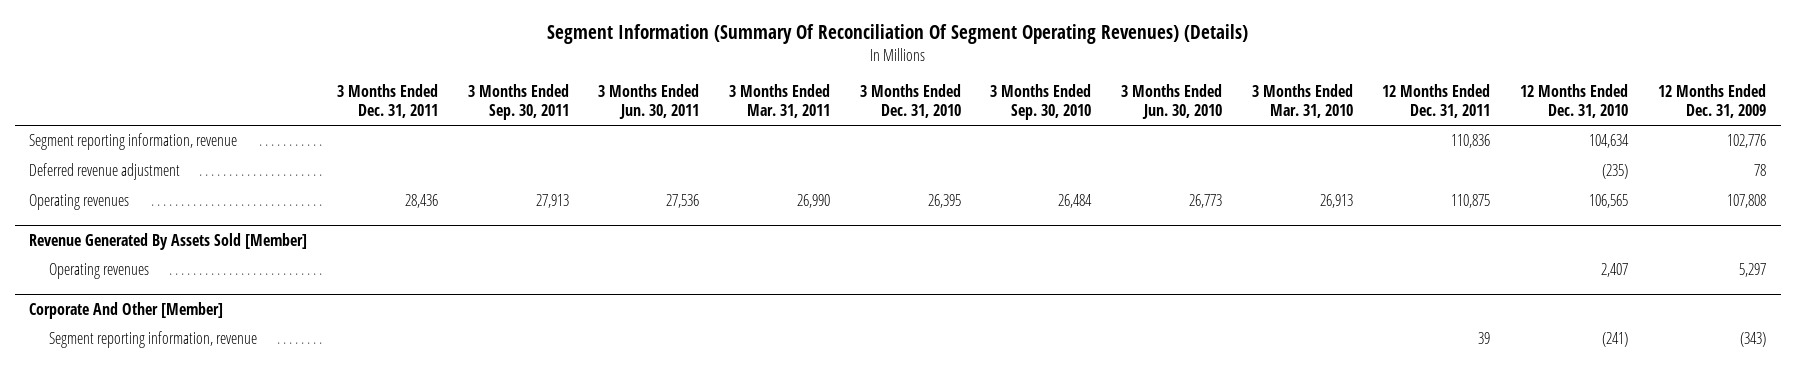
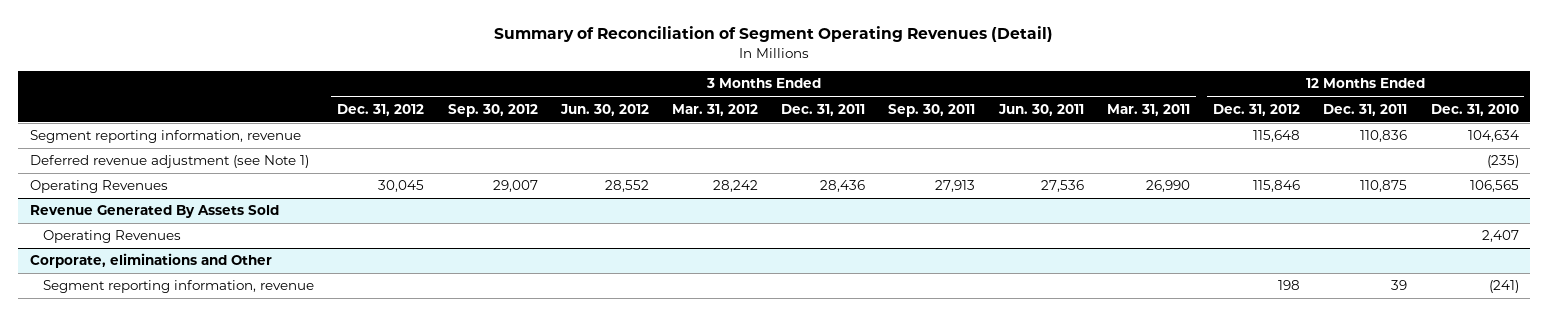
- Segment Information (Summary Of Reconciliation Of Segment Operating Revenues) (Details)
+ Summary of Reconciliation of Segment Operating Revenues (Detail)
- | 3 Months Ended Dec. 31, 2011 | 3 Months Ended Sep. 30, 2011 | 3 Months Ended Jun. 30, 2011 | 3 Months Ended Mar. 31, 2011 | 3 Months Ended Dec. 31, 2010 | 3 Months Ended Sep. 30, 2010 | 3 Months Ended Jun. 30, 2010 | 3 Months Ended Mar. 31, 2010 | 12 Months Ended Dec. 31, 2011 | 12 Months Ended Dec. 31, 2010 | 12 Months Ended Dec. 31, 2009
+ | 3 Months Ended Dec. 31, 2012 | 3 Months Ended Sep. 30, 2012 | 3 Months Ended Jun. 30, 2012 | 3 Months Ended Mar. 31, 2012 | 3 Months Ended Dec. 31, 2011 | 3 Months Ended Sep. 30, 2011 | 3 Months Ended Jun. 30, 2011 | 3 Months Ended Mar. 31, 2011 | 12 Months Ended Dec. 31, 2012 | 12 Months Ended Dec. 31, 2011 | 12 Months Ended Dec. 31, 2010
- Deferred revenue adjustment | | | | | | | | | | (235) | 78
- Operating revenues | 28,436 | 27,913 | 27,536 | 26,990 | 26,395 | 26,484 | 26,773 | 26,913 | 110,875 | 106,565 | 107,808
- Revenue Generated By Assets Sold [Member]
- Operating revenues | | | | | | | | | | 2,407 | 5,297
- Corporate And Other [Member]
+ Deferred revenue adjustment (see Note 1) | | | | | | | | | | | (235)
+ Operating Revenues | 30,045 | 29,007 | 28,552 | 28,242 | 28,436 | 27,913 | 27,536 | 26,990 | 115,846 | 110,875 | 106,565
+ Revenue Generated By Assets Sold
+ Operating Revenues | | | | | | | | | | | 2,407
+ Corporate, eliminations and Other

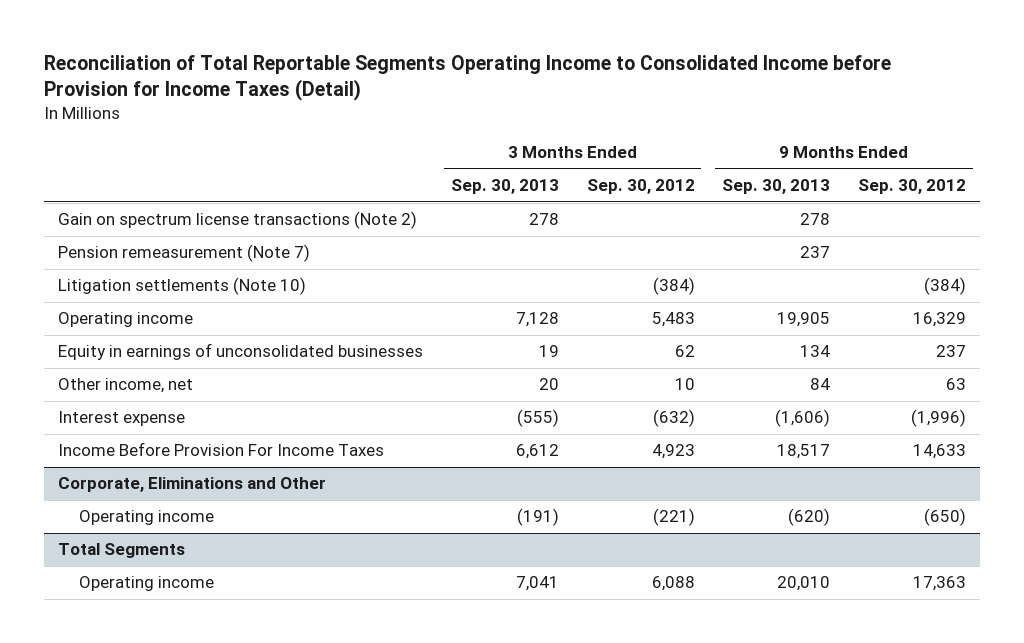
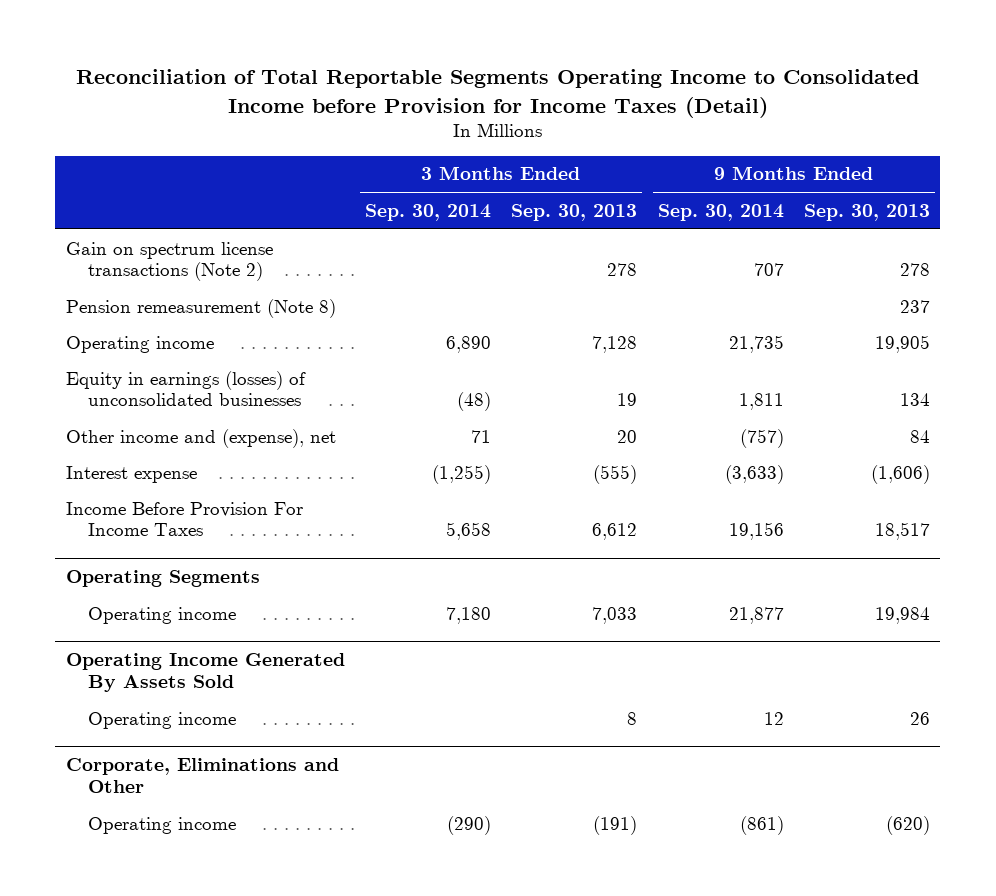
- | 3 Months Ended Sep. 30, 2013 | 3 Months Ended Sep. 30, 2012 | 9 Months Ended Sep. 30, 2013 | 9 Months Ended Sep. 30, 2012
+ | 3 Months Ended Sep. 30, 2014 | 3 Months Ended Sep. 30, 2013 | 9 Months Ended Sep. 30, 2014 | 9 Months Ended Sep. 30, 2013
- Pension remeasurement (Note 7) | | | 237 |
- Litigation settlements (Note 10) | | (384) | | (384)
+ Pension remeasurement (Note 8) | | | | 237
- Equity in earnings of unconsolidated businesses | 19 | 62 | 134 | 237
- Other income, net | 20 | 10 | 84 | 63
+ Equity in earnings (losses) of unconsolidated businesses | (48) | 19 | 1,811 | 134
+ Other income and (expense), net | 71 | 20 | (757) | 84
+ Operating Segments
+ Operating income | 7,180 | 7,033 | 21,877 | 19,984
+ Operating Income Generated By Assets Sold
+ Operating income | | 8 | 12 | 26
- Total Segments
- Operating income | 7,041 | 6,088 | 20,010 | 17,363

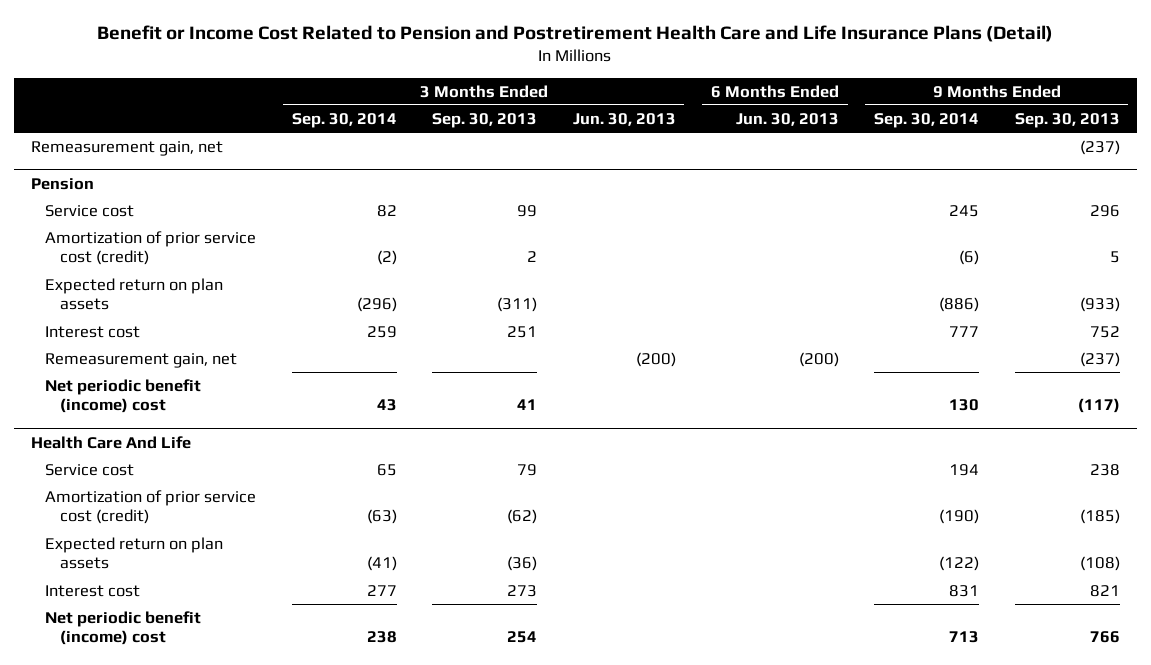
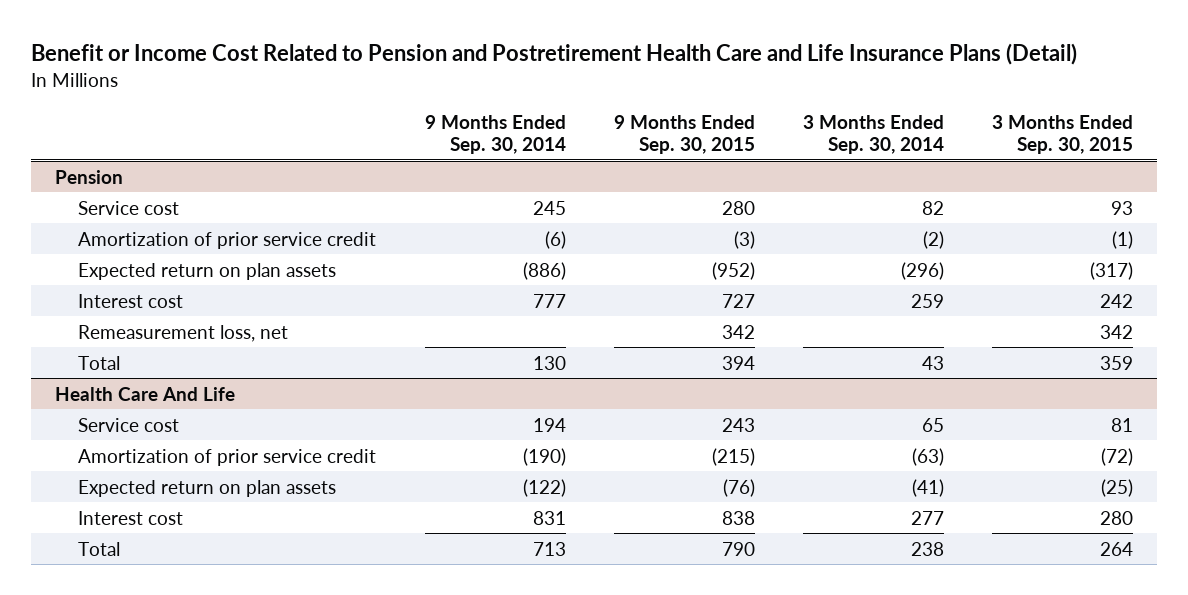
- | 3 Months Ended Sep. 30, 2014 | 3 Months Ended Sep. 30, 2013 | 3 Months Ended Jun. 30, 2013 | 6 Months Ended Jun. 30, 2013 | 9 Months Ended Sep. 30, 2014 | 9 Months Ended Sep. 30, 2013
+ | 9 Months Ended Sep. 30, 2014 | 9 Months Ended Sep. 30, 2015 | 3 Months Ended Sep. 30, 2014 | 3 Months Ended Sep. 30, 2015
- Remeasurement gain, net | | | | | | (237)
@ Pension
- Amortization of prior service cost (credit) | (2) | 2 | | | (6) | 5
+ Amortization of prior service credit | (6) | (3) | (2) | (1)
- Remeasurement gain, net | | | (200) | (200) | | (237)
- Net periodic benefit (income) cost | 43 | 41 | | | 130 | (117)
+ Remeasurement loss, net | | 342 | | 342
+ Total | 130 | 394 | 43 | 359
@ Health Care And Life
- Amortization of prior service cost (credit) | (63) | (62) | | | (190) | (185)
+ Amortization of prior service credit | (190) | (215) | (63) | (72)
- Net periodic benefit (income) cost | 238 | 254 | | | 713 | 766
+ Total | 713 | 790 | 238 | 264

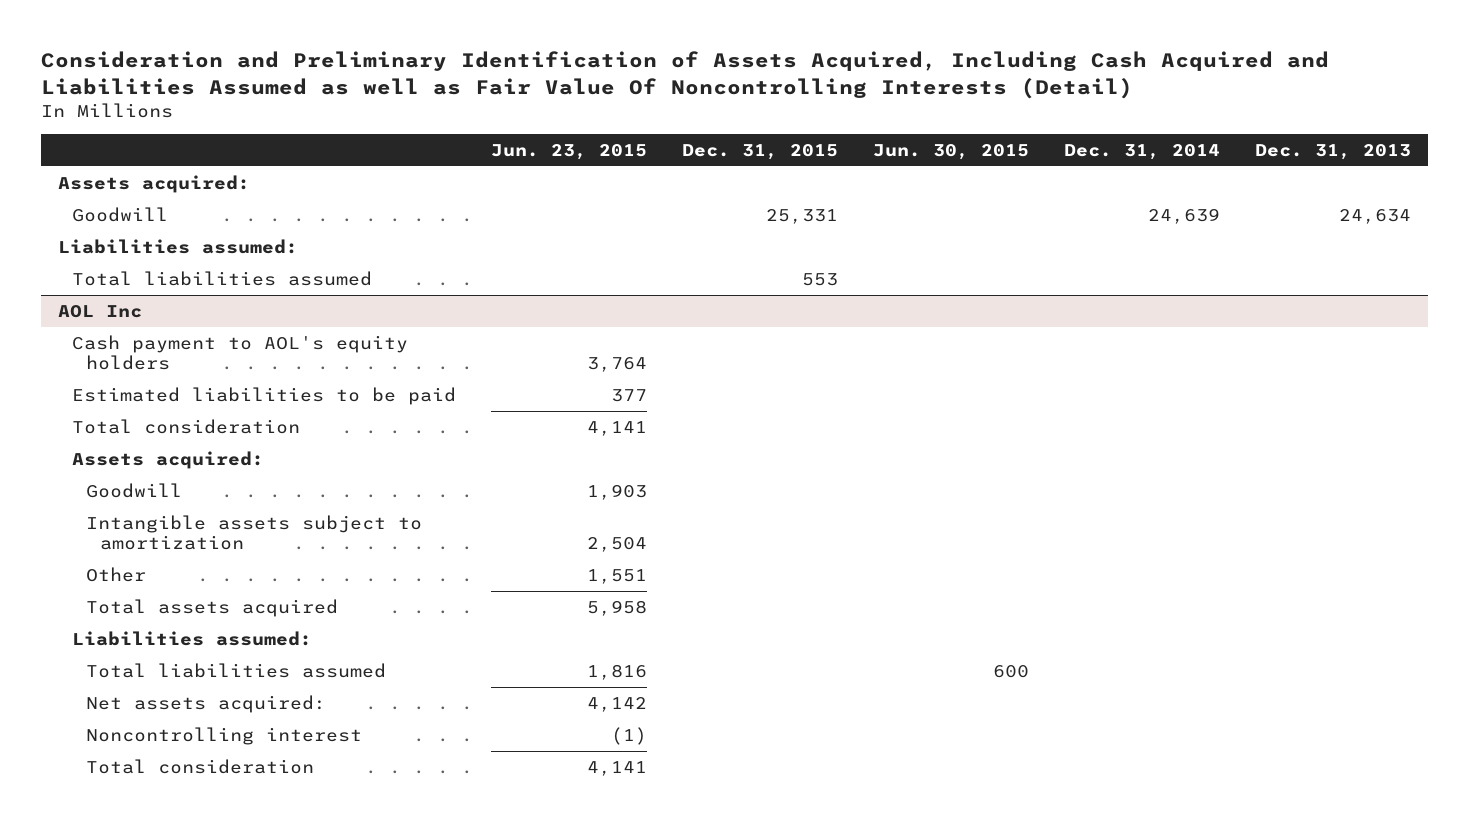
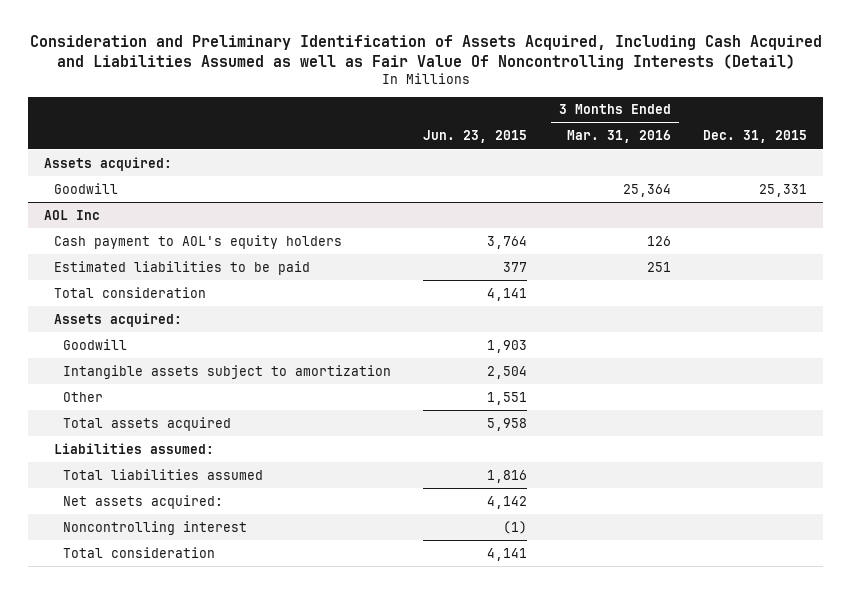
- | Jun. 23, 2015 | Dec. 31, 2015 | Jun. 30, 2015 | Dec. 31, 2014 | Dec. 31, 2013
+ | Jun. 23, 2015 | 3 Months Ended Mar. 31, 2016 | Dec. 31, 2015
- Liabilities assumed:
- Total liabilities assumed | | 553 | | |

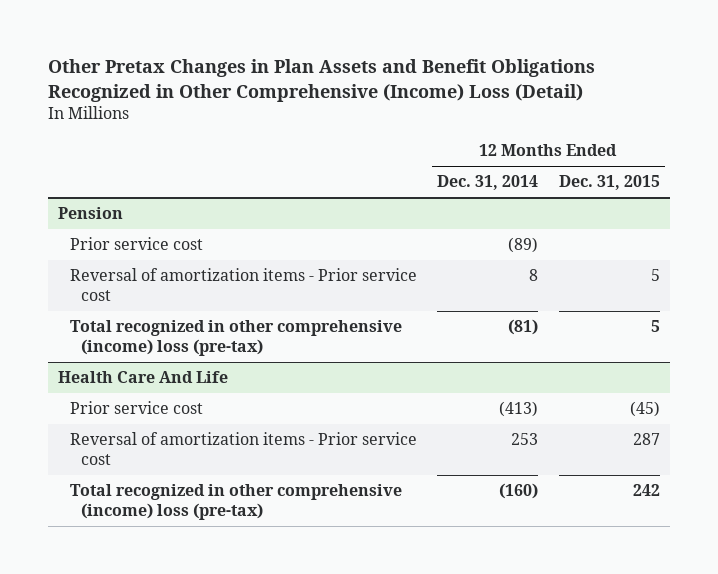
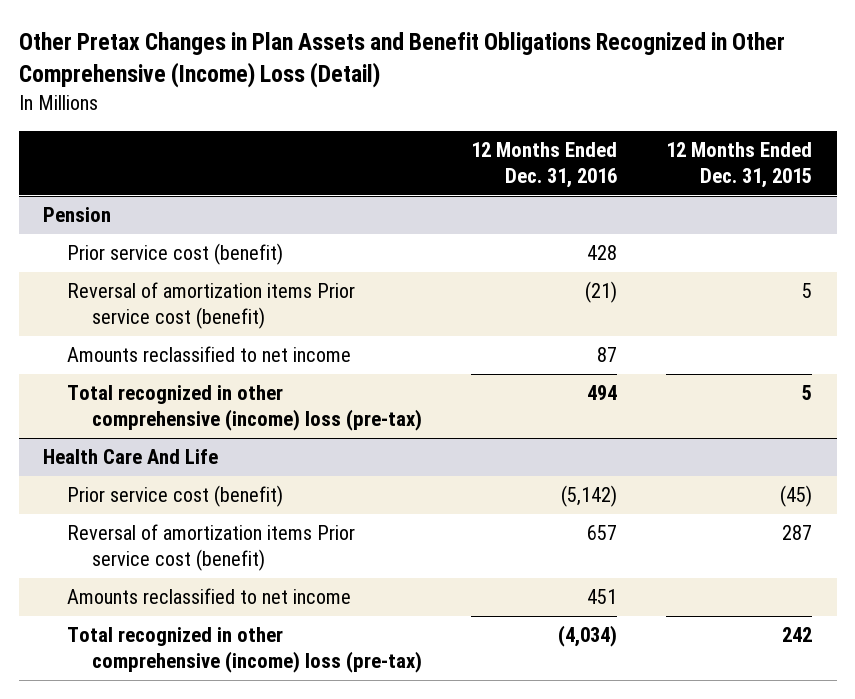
- | 12 Months Ended Dec. 31, 2014 | 12 Months Ended Dec. 31, 2015
+ | 12 Months Ended Dec. 31, 2016 | 12 Months Ended Dec. 31, 2015
@ Pension
- Prior service cost | (89) |
- Reversal of amortization items - Prior service cost | 8 | 5
+ Prior service cost (benefit) | 428 |
+ Reversal of amortization items Prior service cost (benefit) | (21) | 5
+ Amounts reclassified to net income | 87 |
@ Health Care And Life
- Prior service cost | (413) | (45)
- Reversal of amortization items - Prior service cost | 253 | 287
+ Prior service cost (benefit) | (5,142) | (45)
+ Reversal of amortization items Prior service cost (benefit) | 657 | 287
+ Amounts reclassified to net income | 451 |

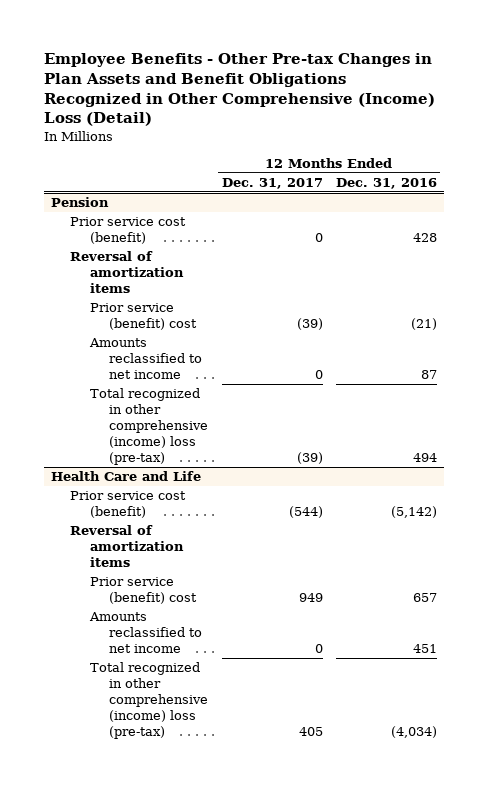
- Other Pretax Changes in Plan Assets and Benefit Obligations Recognized in Other Comprehensive (Income) Loss (Detail)
+ Employee Benefits - Other Pre-tax Changes in Plan Assets and Benefit Obligations Recognized in Other Comprehensive (Income) Loss (Detail)
- | 12 Months Ended Dec. 31, 2016 | 12 Months Ended Dec. 31, 2015
+ | 12 Months Ended Dec. 31, 2017 | 12 Months Ended Dec. 31, 2016
@ Pension
- Reversal of amortization items Prior service cost (benefit) | (21) | 5
+ Reversal of amortization items
+ Prior service (benefit) cost | (39) | (21)
- Health Care And Life
+ Health Care and Life
- Reversal of amortization items Prior service cost (benefit) | 657 | 287
+ Reversal of amortization items
+ Prior service (benefit) cost | 949 | 657

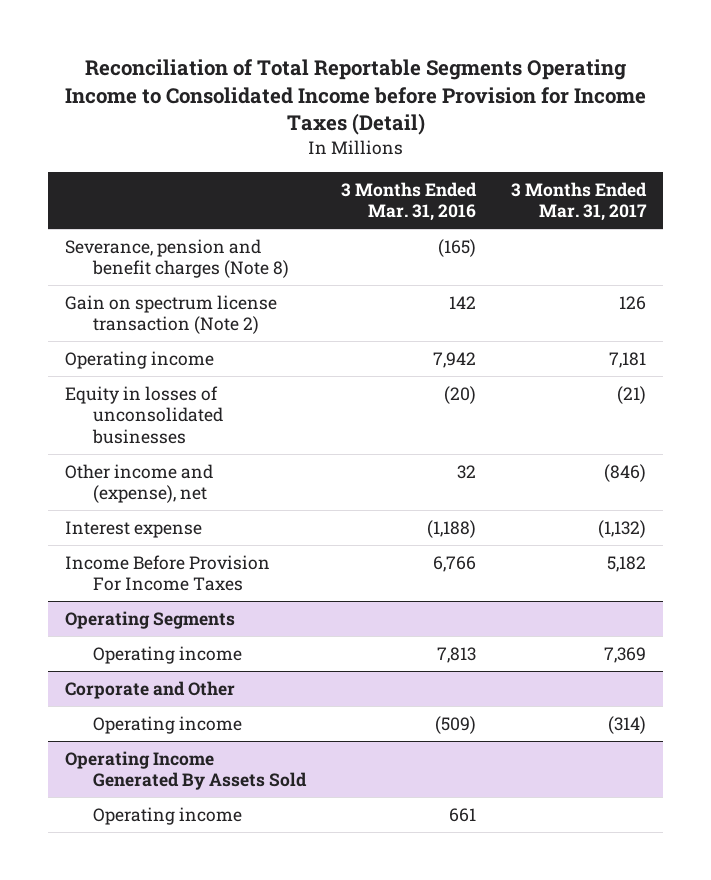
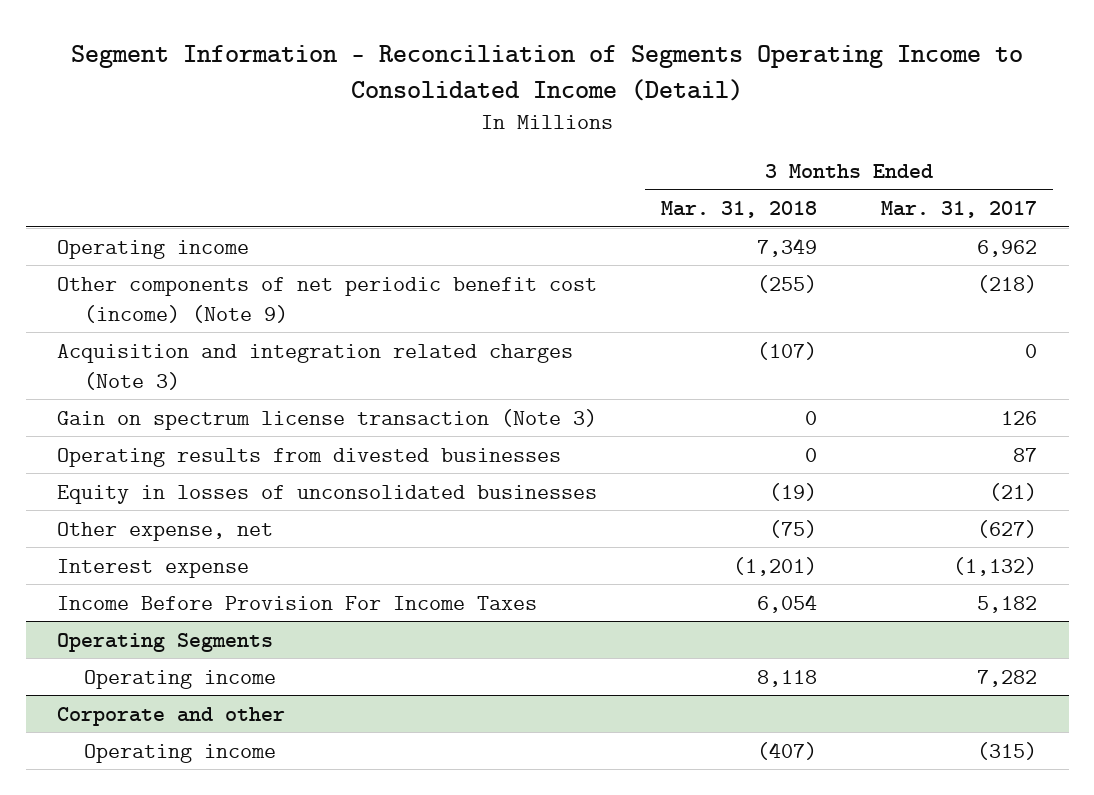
- Reconciliation of Total Reportable Segments Operating Income to Consolidated Income before Provision for Income Taxes (Detail)
+ Segment Information - Reconciliation of Segments Operating Income to Consolidated Income (Detail)
- | 3 Months Ended Mar. 31, 2016 | 3 Months Ended Mar. 31, 2017
+ | 3 Months Ended Mar. 31, 2018 | 3 Months Ended Mar. 31, 2017
- Severance, pension and benefit charges (Note 8) | (165) |
- Gain on spectrum license transaction (Note 2) | 142 | 126
- Operating income | 7,942 | 7,181
+ Operating income | 7,349 | 6,962
+ Other components of net periodic benefit cost (income) (Note 9) | (255) | (218)
+ Acquisition and integration related charges (Note 3) | (107) | 0
+ Gain on spectrum license transaction (Note 3) | 0 | 126
+ Operating results from divested businesses | 0 | 87
- Other income and (expense), net | 32 | (846)
+ Other expense, net | (75) | (627)
@ Operating Segments
- Operating income | 7,813 | 7,369
- Corporate and Other
- Operating income | (509) | (314)
- Operating Income Generated By Assets Sold
- Operating income | 661 |
@ Operating Segments
+ Operating income | 8,118 | 7,282
+ Corporate and other
+ Operating income | (407) | (315)

